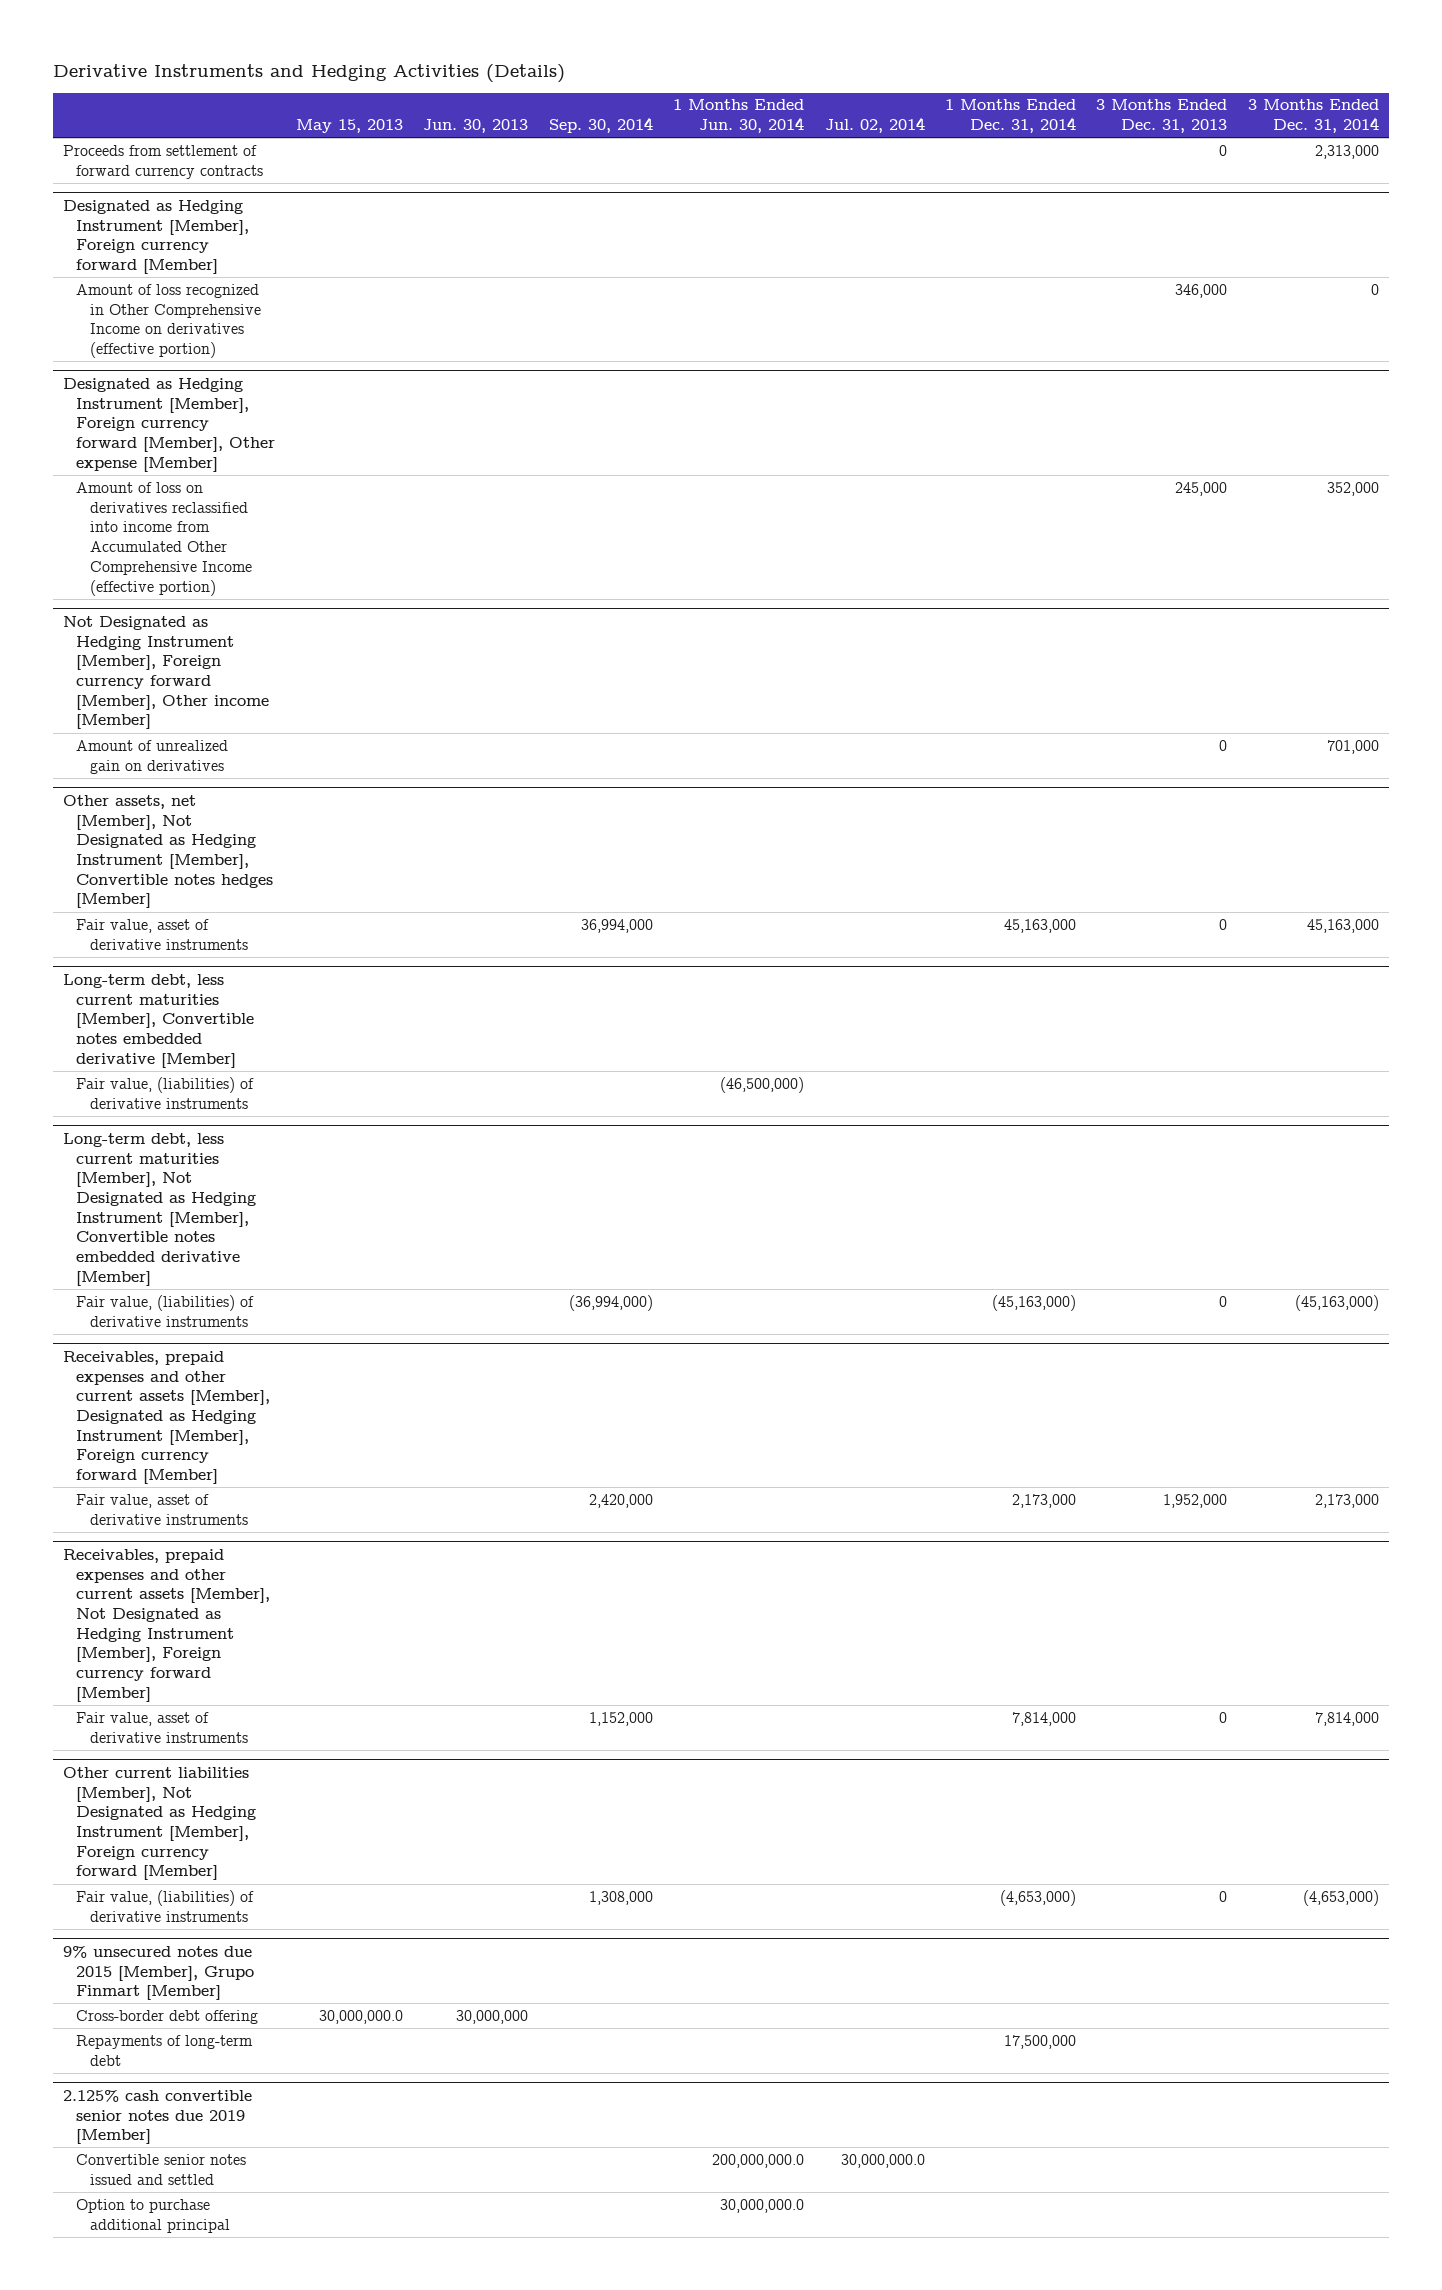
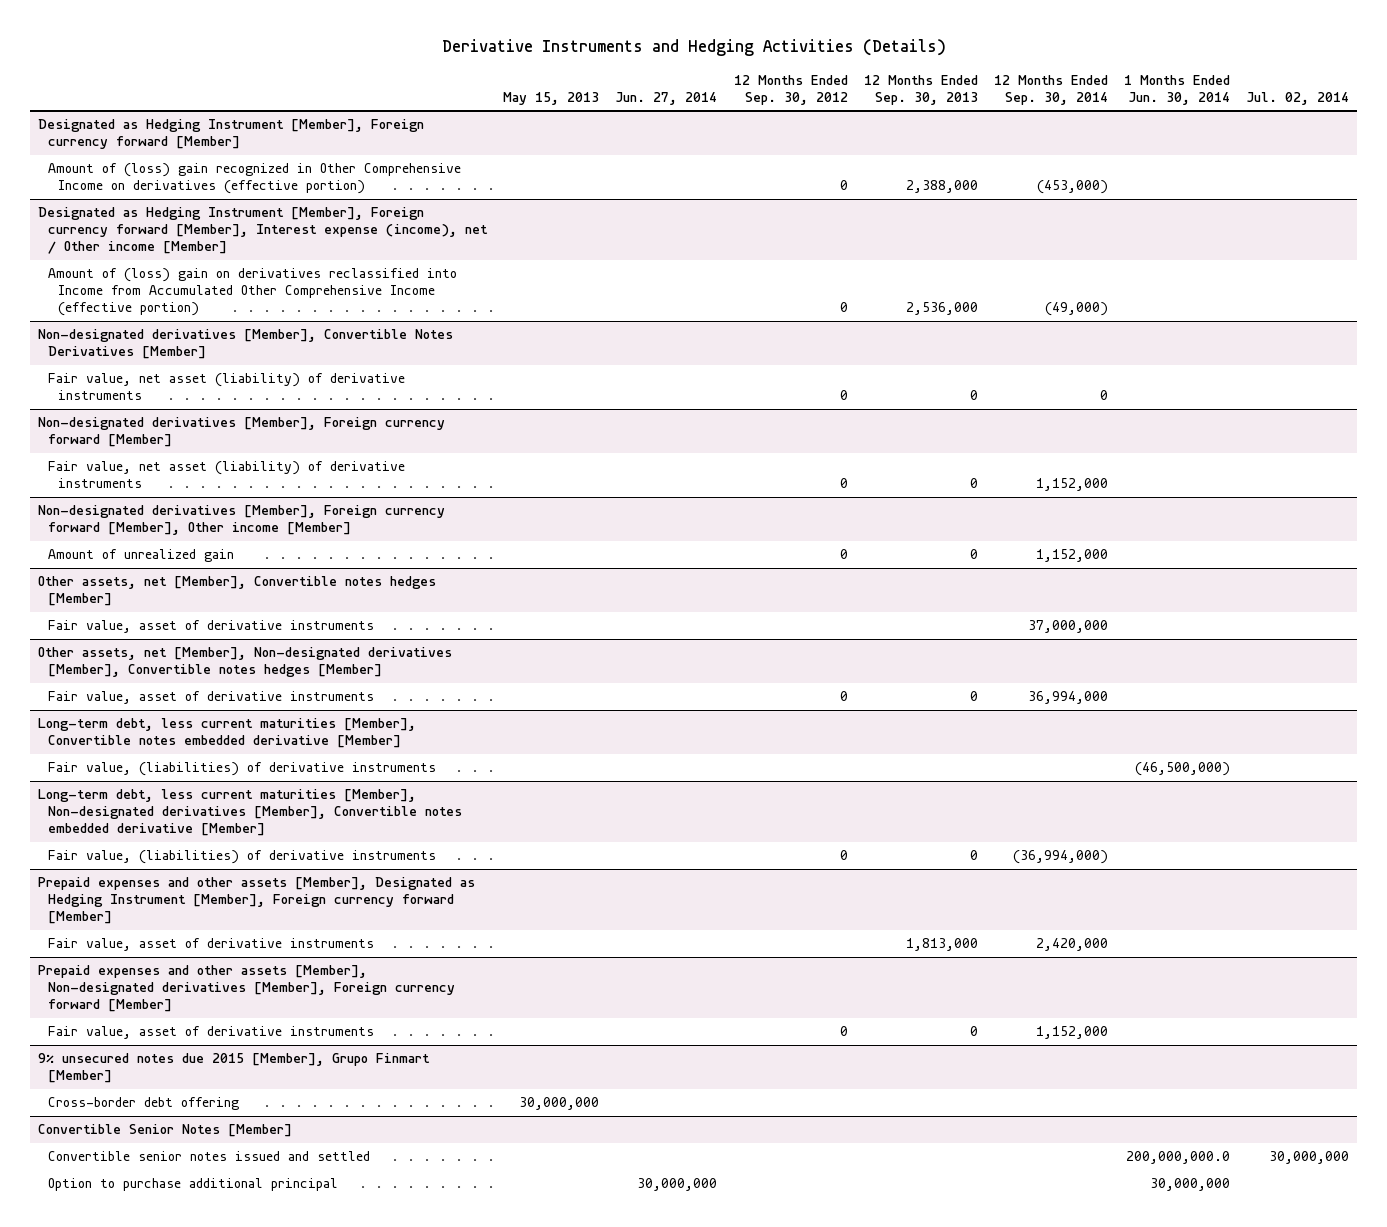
- | May 15, 2013 | Jun. 30, 2013 | Sep. 30, 2014 | 1 Months Ended Jun. 30, 2014 | Jul. 02, 2014 | 1 Months Ended Dec. 31, 2014 | 3 Months Ended Dec. 31, 2013 | 3 Months Ended Dec. 31, 2014
+ | May 15, 2013 | Jun. 27, 2014 | 12 Months Ended Sep. 30, 2012 | 12 Months Ended Sep. 30, 2013 | 12 Months Ended Sep. 30, 2014 | 1 Months Ended Jun. 30, 2014 | Jul. 02, 2014
- Proceeds from settlement of forward currency contracts | | | | | | | 0 | 2,313,000
@ Designated as Hedging Instrument [Member], Foreign currency forward [Member]
- Amount of loss recognized in Other Comprehensive Income on derivatives (effective portion) | | | | | | | 346,000 | 0
- Designated as Hedging Instrument [Member], Foreign currency forward [Member], Other expense [Member]
- Amount of loss on derivatives reclassified into income from Accumulated Other Comprehensive Income (effective portion) | | | | | | | 245,000 | 352,000
- Not Designated as Hedging Instrument [Member], Foreign currency forward [Member], Other income [Member]
- Amount of unrealized gain on derivatives | | | | | | | 0 | 701,000
- Other assets, net [Member], Not Designated as Hedging Instrument [Member], Convertible notes hedges [Member]
@ Designated as Hedging Instrument [Member], Foreign currency forward [Member]
+ Amount of (loss) gain recognized in Other Comprehensive Income on derivatives (effective portion) | | | 0 | 2,388,000 | (453,000) | |
+ Designated as Hedging Instrument [Member], Foreign currency forward [Member], Interest expense (income), net / Other income [Member]
+ Amount of (loss) gain on derivatives reclassified into Income from Accumulated Other Comprehensive Income (effective portion) | | | 0 | 2,536,000 | (49,000) | |
+ Non-designated derivatives [Member], Convertible Notes Derivatives [Member]
+ Fair value, net asset (liability) of derivative instruments | | | 0 | 0 | 0 | |
+ Non-designated derivatives [Member], Foreign currency forward [Member]
+ Fair value, net asset (liability) of derivative instruments | | | 0 | 0 | 1,152,000 | |
+ Non-designated derivatives [Member], Foreign currency forward [Member], Other income [Member]
+ Amount of unrealized gain | | | 0 | 0 | 1,152,000 | |
+ Other assets, net [Member], Convertible notes hedges [Member]
+ Other assets, net [Member], Non-designated derivatives [Member], Convertible notes hedges [Member]
+ Fair value, asset of derivative instruments | | | 0 | 0 | 36,994,000 | |
- Long-term debt, less current maturities [Member], Not Designated as Hedging Instrument [Member], Convertible notes embedded derivative [Member]
+ Long-term debt, less current maturities [Member], Non-designated derivatives [Member], Convertible notes embedded derivative [Member]
- Receivables, prepaid expenses and other current assets [Member], Designated as Hedging Instrument [Member], Foreign currency forward [Member]
+ Prepaid expenses and other assets [Member], Designated as Hedging Instrument [Member], Foreign currency forward [Member]
- Receivables, prepaid expenses and other current assets [Member], Not Designated as Hedging Instrument [Member], Foreign currency forward [Member]
+ Prepaid expenses and other assets [Member], Non-designated derivatives [Member], Foreign currency forward [Member]
- Other current liabilities [Member], Not Designated as Hedging Instrument [Member], Foreign currency forward [Member]
- Fair value, (liabilities) of derivative instruments | | | 1,308,000 | | | (4,653,000) | 0 | (4,653,000)
@ 9% unsecured notes due 2015 [Member], Grupo Finmart [Member]
- Cross-border debt offering | 30,000,000.0 | 30,000,000 | | | | | |
- Repayments of long-term debt | | | | | | 17,500,000 | |
- 2.125% cash convertible senior notes due 2019 [Member]
- Convertible senior notes issued and settled | | | | 200,000,000.0 | 30,000,000.0 | | |
- Option to purchase additional principal | | | | 30,000,000.0 | | | |
@ 9% unsecured notes due 2015 [Member], Grupo Finmart [Member]
+ Cross-border debt offering | 30,000,000 | | | | | |
+ Convertible Senior Notes [Member]
+ Convertible senior notes issued and settled | | | | | | 200,000,000.0 | 30,000,000
+ Option to purchase additional principal | | 30,000,000 | | | | 30,000,000 |

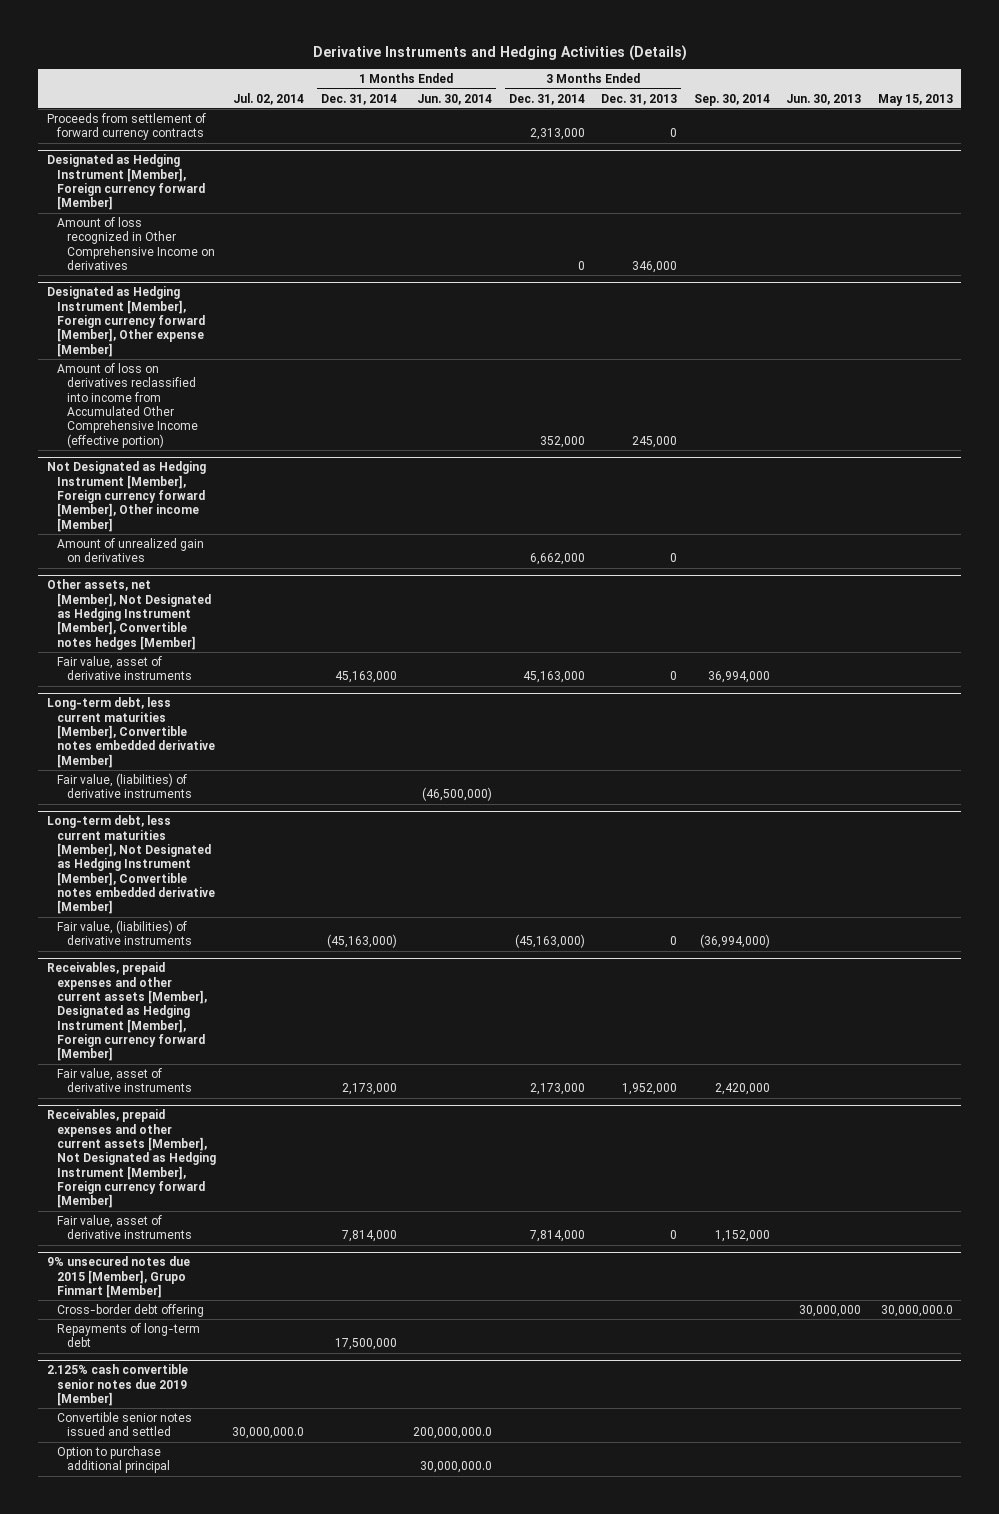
- | May 15, 2013 | Jun. 27, 2014 | 12 Months Ended Sep. 30, 2012 | 12 Months Ended Sep. 30, 2013 | 12 Months Ended Sep. 30, 2014 | 1 Months Ended Jun. 30, 2014 | Jul. 02, 2014
+ | Jul. 02, 2014 | 1 Months Ended Dec. 31, 2014 | 1 Months Ended Jun. 30, 2014 | 3 Months Ended Dec. 31, 2014 | 3 Months Ended Dec. 31, 2013 | Sep. 30, 2014 | Jun. 30, 2013 | May 15, 2013
+ Proceeds from settlement of forward currency contracts | | | | 2,313,000 | 0 | | |
@ Designated as Hedging Instrument [Member], Foreign currency forward [Member]
- Amount of (loss) gain recognized in Other Comprehensive Income on derivatives (effective portion) | | | 0 | 2,388,000 | (453,000) | |
- Designated as Hedging Instrument [Member], Foreign currency forward [Member], Interest expense (income), net / Other income [Member]
- Amount of (loss) gain on derivatives reclassified into Income from Accumulated Other Comprehensive Income (effective portion) | | | 0 | 2,536,000 | (49,000) | |
- Non-designated derivatives [Member], Convertible Notes Derivatives [Member]
- Fair value, net asset (liability) of derivative instruments | | | 0 | 0 | 0 | |
- Non-designated derivatives [Member], Foreign currency forward [Member]
- Fair value, net asset (liability) of derivative instruments | | | 0 | 0 | 1,152,000 | |
- Non-designated derivatives [Member], Foreign currency forward [Member], Other income [Member]
- Amount of unrealized gain | | | 0 | 0 | 1,152,000 | |
- Other assets, net [Member], Convertible notes hedges [Member]
@ Designated as Hedging Instrument [Member], Foreign currency forward [Member]
+ Amount of loss recognized in Other Comprehensive Income on derivatives | | | | 0 | 346,000 | | |
+ Designated as Hedging Instrument [Member], Foreign currency forward [Member], Other expense [Member]
+ Amount of loss on derivatives reclassified into income from Accumulated Other Comprehensive Income (effective portion) | | | | 352,000 | 245,000 | | |
+ Not Designated as Hedging Instrument [Member], Foreign currency forward [Member], Other income [Member]
+ Amount of unrealized gain on derivatives | | | | 6,662,000 | 0 | | |
+ Other assets, net [Member], Not Designated as Hedging Instrument [Member], Convertible notes hedges [Member]
- Other assets, net [Member], Non-designated derivatives [Member], Convertible notes hedges [Member]
- Fair value, asset of derivative instruments | | | 0 | 0 | 36,994,000 | |
- Long-term debt, less current maturities [Member], Non-designated derivatives [Member], Convertible notes embedded derivative [Member]
+ Long-term debt, less current maturities [Member], Not Designated as Hedging Instrument [Member], Convertible notes embedded derivative [Member]
- Prepaid expenses and other assets [Member], Designated as Hedging Instrument [Member], Foreign currency forward [Member]
+ Receivables, prepaid expenses and other current assets [Member], Designated as Hedging Instrument [Member], Foreign currency forward [Member]
- Prepaid expenses and other assets [Member], Non-designated derivatives [Member], Foreign currency forward [Member]
+ Receivables, prepaid expenses and other current assets [Member], Not Designated as Hedging Instrument [Member], Foreign currency forward [Member]
@ 9% unsecured notes due 2015 [Member], Grupo Finmart [Member]
- Cross-border debt offering | 30,000,000 | | | | | |
- Convertible Senior Notes [Member]
- Convertible senior notes issued and settled | | | | | | 200,000,000.0 | 30,000,000
- Option to purchase additional principal | | 30,000,000 | | | | 30,000,000 |
@ 9% unsecured notes due 2015 [Member], Grupo Finmart [Member]
+ Cross-border debt offering | | | | | | | 30,000,000 | 30,000,000.0
+ Repayments of long-term debt | | 17,500,000 | | | | | |
+ 2.125% cash convertible senior notes due 2019 [Member]
+ Convertible senior notes issued and settled | 30,000,000.0 | | 200,000,000.0 | | | | |
+ Option to purchase additional principal | | | 30,000,000.0 | | | | |

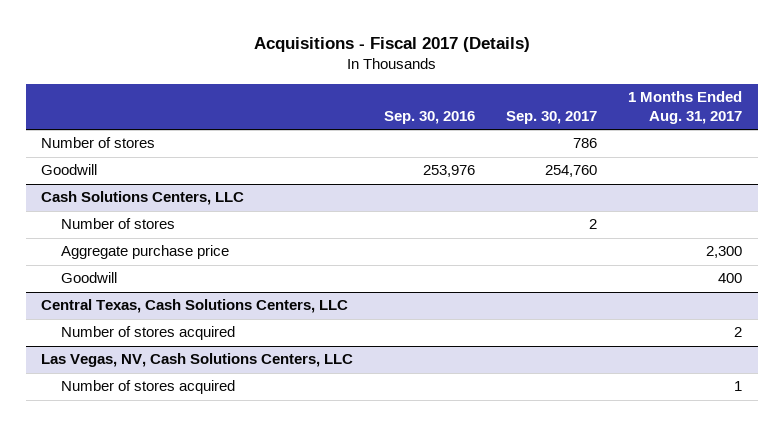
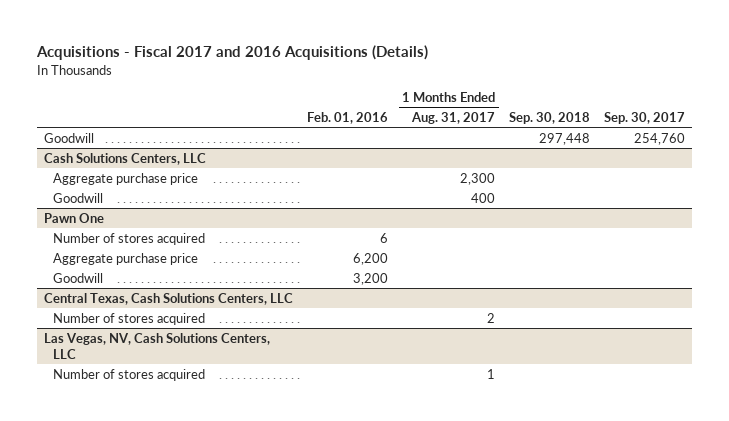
- Acquisitions - Fiscal 2017 (Details)
+ Acquisitions - Fiscal 2017 and 2016 Acquisitions (Details)
- | Sep. 30, 2016 | Sep. 30, 2017 | 1 Months Ended Aug. 31, 2017
+ | Feb. 01, 2016 | 1 Months Ended Aug. 31, 2017 | Sep. 30, 2018 | Sep. 30, 2017
- Number of stores | | 786 |
@ Cash Solutions Centers, LLC
- Number of stores | | 2 |
+ Pawn One
+ Number of stores acquired | 6 | | |
+ Aggregate purchase price | 6,200 | | |
+ Goodwill | 3,200 | | |

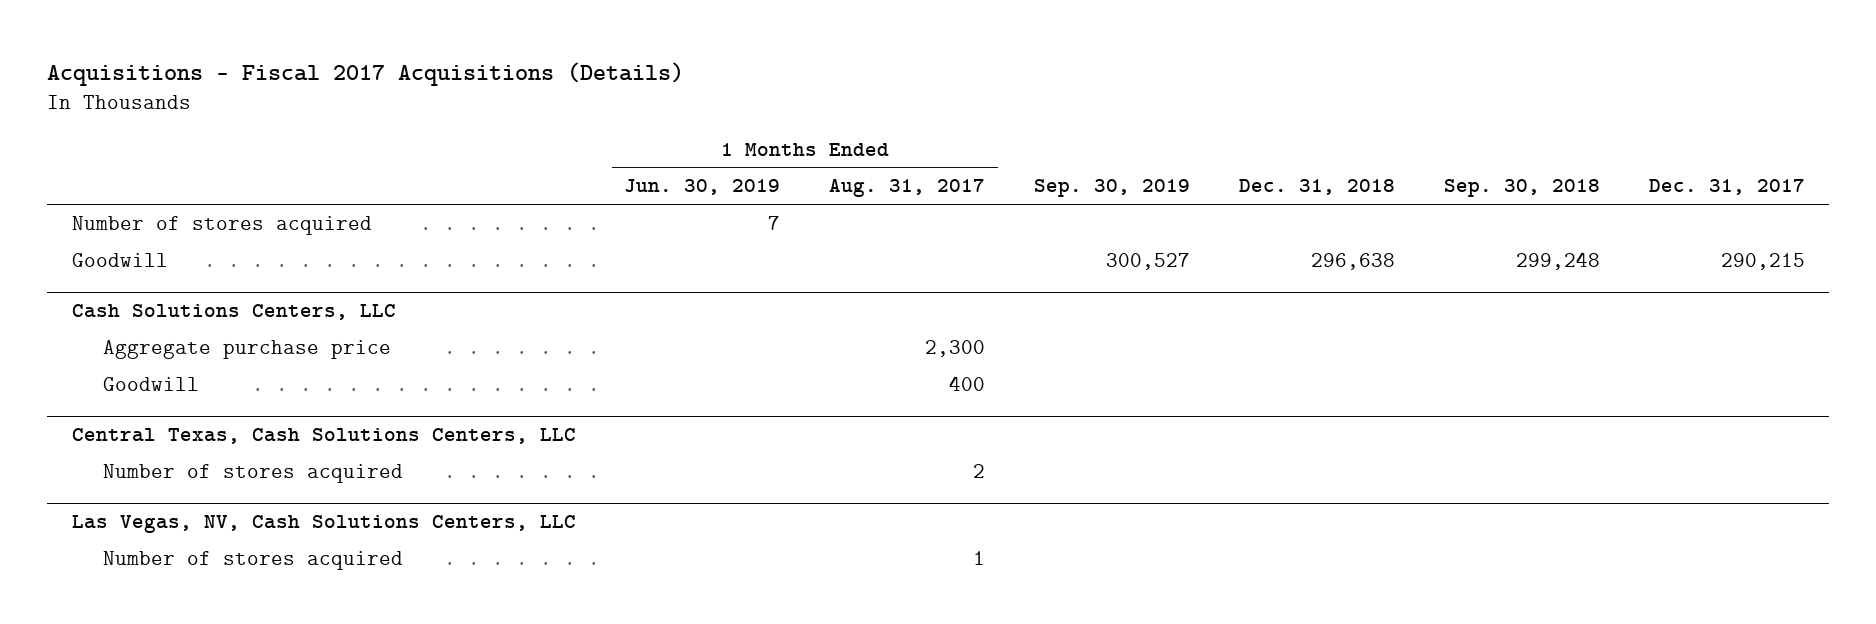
- Acquisitions - Fiscal 2017 and 2016 Acquisitions (Details)
+ Acquisitions - Fiscal 2017 Acquisitions (Details)
- | Feb. 01, 2016 | 1 Months Ended Aug. 31, 2017 | Sep. 30, 2018 | Sep. 30, 2017
+ | 1 Months Ended Jun. 30, 2019 | 1 Months Ended Aug. 31, 2017 | Sep. 30, 2019 | Dec. 31, 2018 | Sep. 30, 2018 | Dec. 31, 2017
- Goodwill | | | 297,448 | 254,760
+ Number of stores acquired | 7 | | | | |
+ Goodwill | | | 300,527 | 296,638 | 299,248 | 290,215
- Pawn One
- Number of stores acquired | 6 | | |
- Aggregate purchase price | 6,200 | | |
- Goodwill | 3,200 | | |

